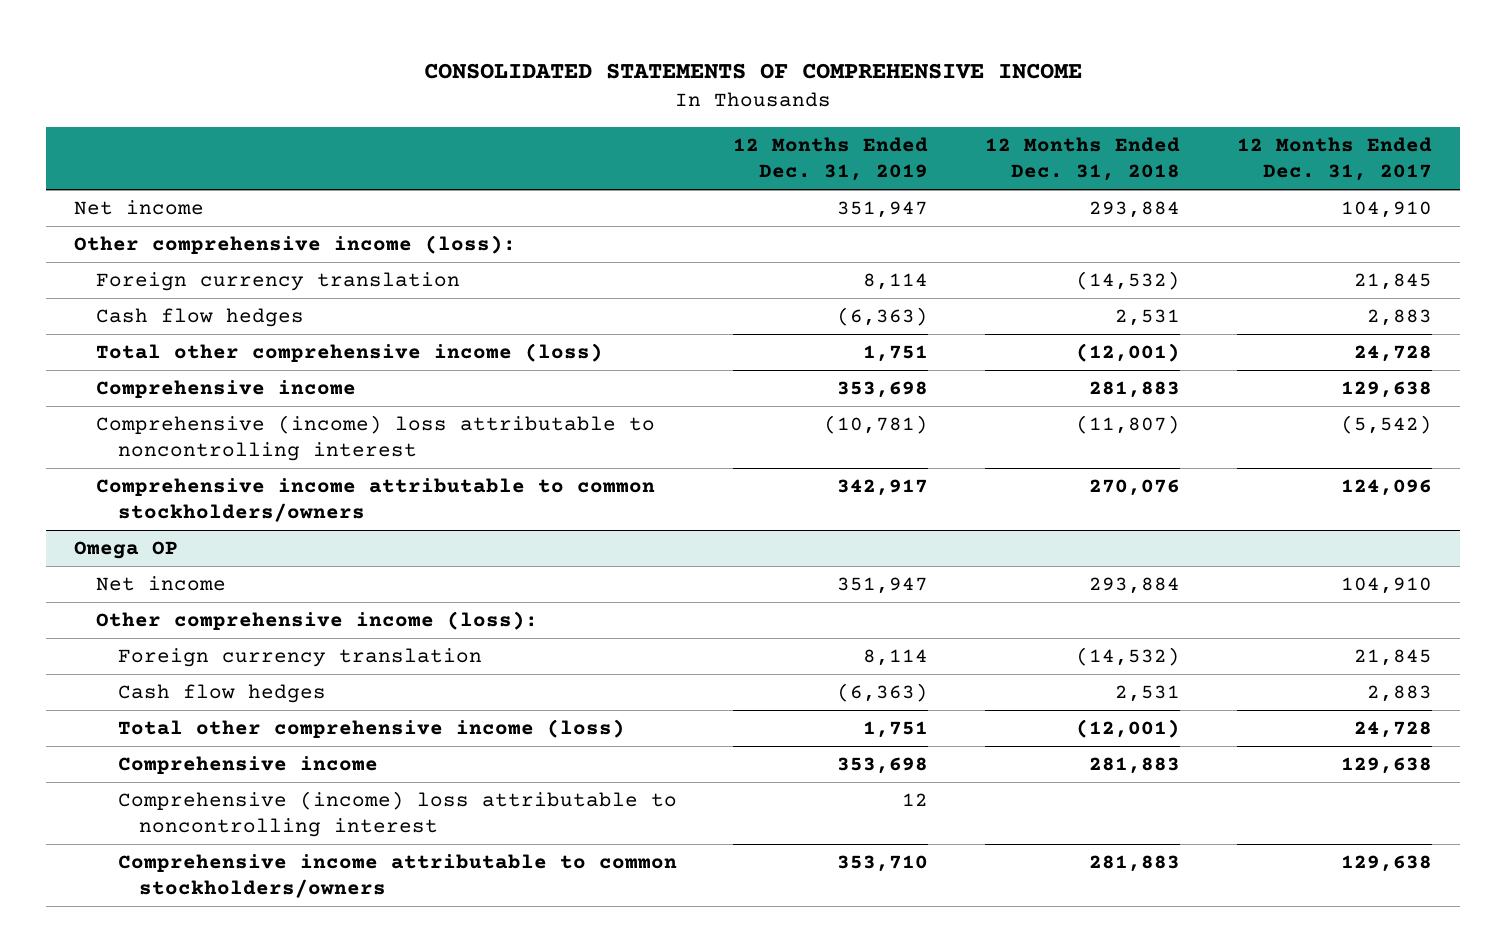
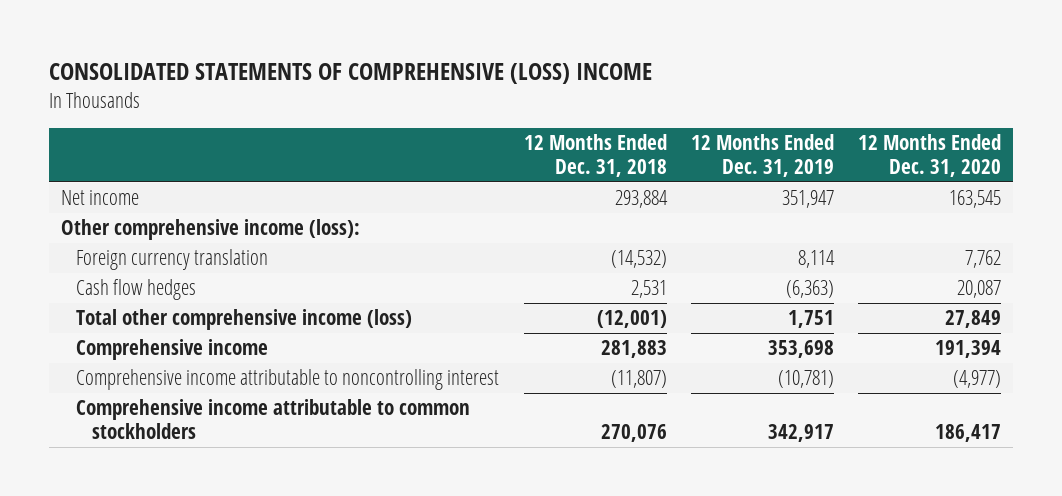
- CONSOLIDATED STATEMENTS OF COMPREHENSIVE INCOME
+ CONSOLIDATED STATEMENTS OF COMPREHENSIVE (LOSS) INCOME
- | 12 Months Ended Dec. 31, 2019 | 12 Months Ended Dec. 31, 2018 | 12 Months Ended Dec. 31, 2017
+ | 12 Months Ended Dec. 31, 2018 | 12 Months Ended Dec. 31, 2019 | 12 Months Ended Dec. 31, 2020
- Comprehensive (income) loss attributable to noncontrolling interest | (10,781) | (11,807) | (5,542)
- Comprehensive income attributable to common stockholders/owners | 342,917 | 270,076 | 124,096
- Omega OP
- Net income | 351,947 | 293,884 | 104,910
- Other comprehensive income (loss):
- Foreign currency translation | 8,114 | (14,532) | 21,845
- Cash flow hedges | (6,363) | 2,531 | 2,883
- Total other comprehensive income (loss) | 1,751 | (12,001) | 24,728
- Comprehensive income | 353,698 | 281,883 | 129,638
- Comprehensive (income) loss attributable to noncontrolling interest | 12 | |
- Comprehensive income attributable to common stockholders/owners | 353,710 | 281,883 | 129,638
+ Comprehensive income attributable to noncontrolling interest | (11,807) | (10,781) | (4,977)
+ Comprehensive income attributable to common stockholders | 270,076 | 342,917 | 186,417

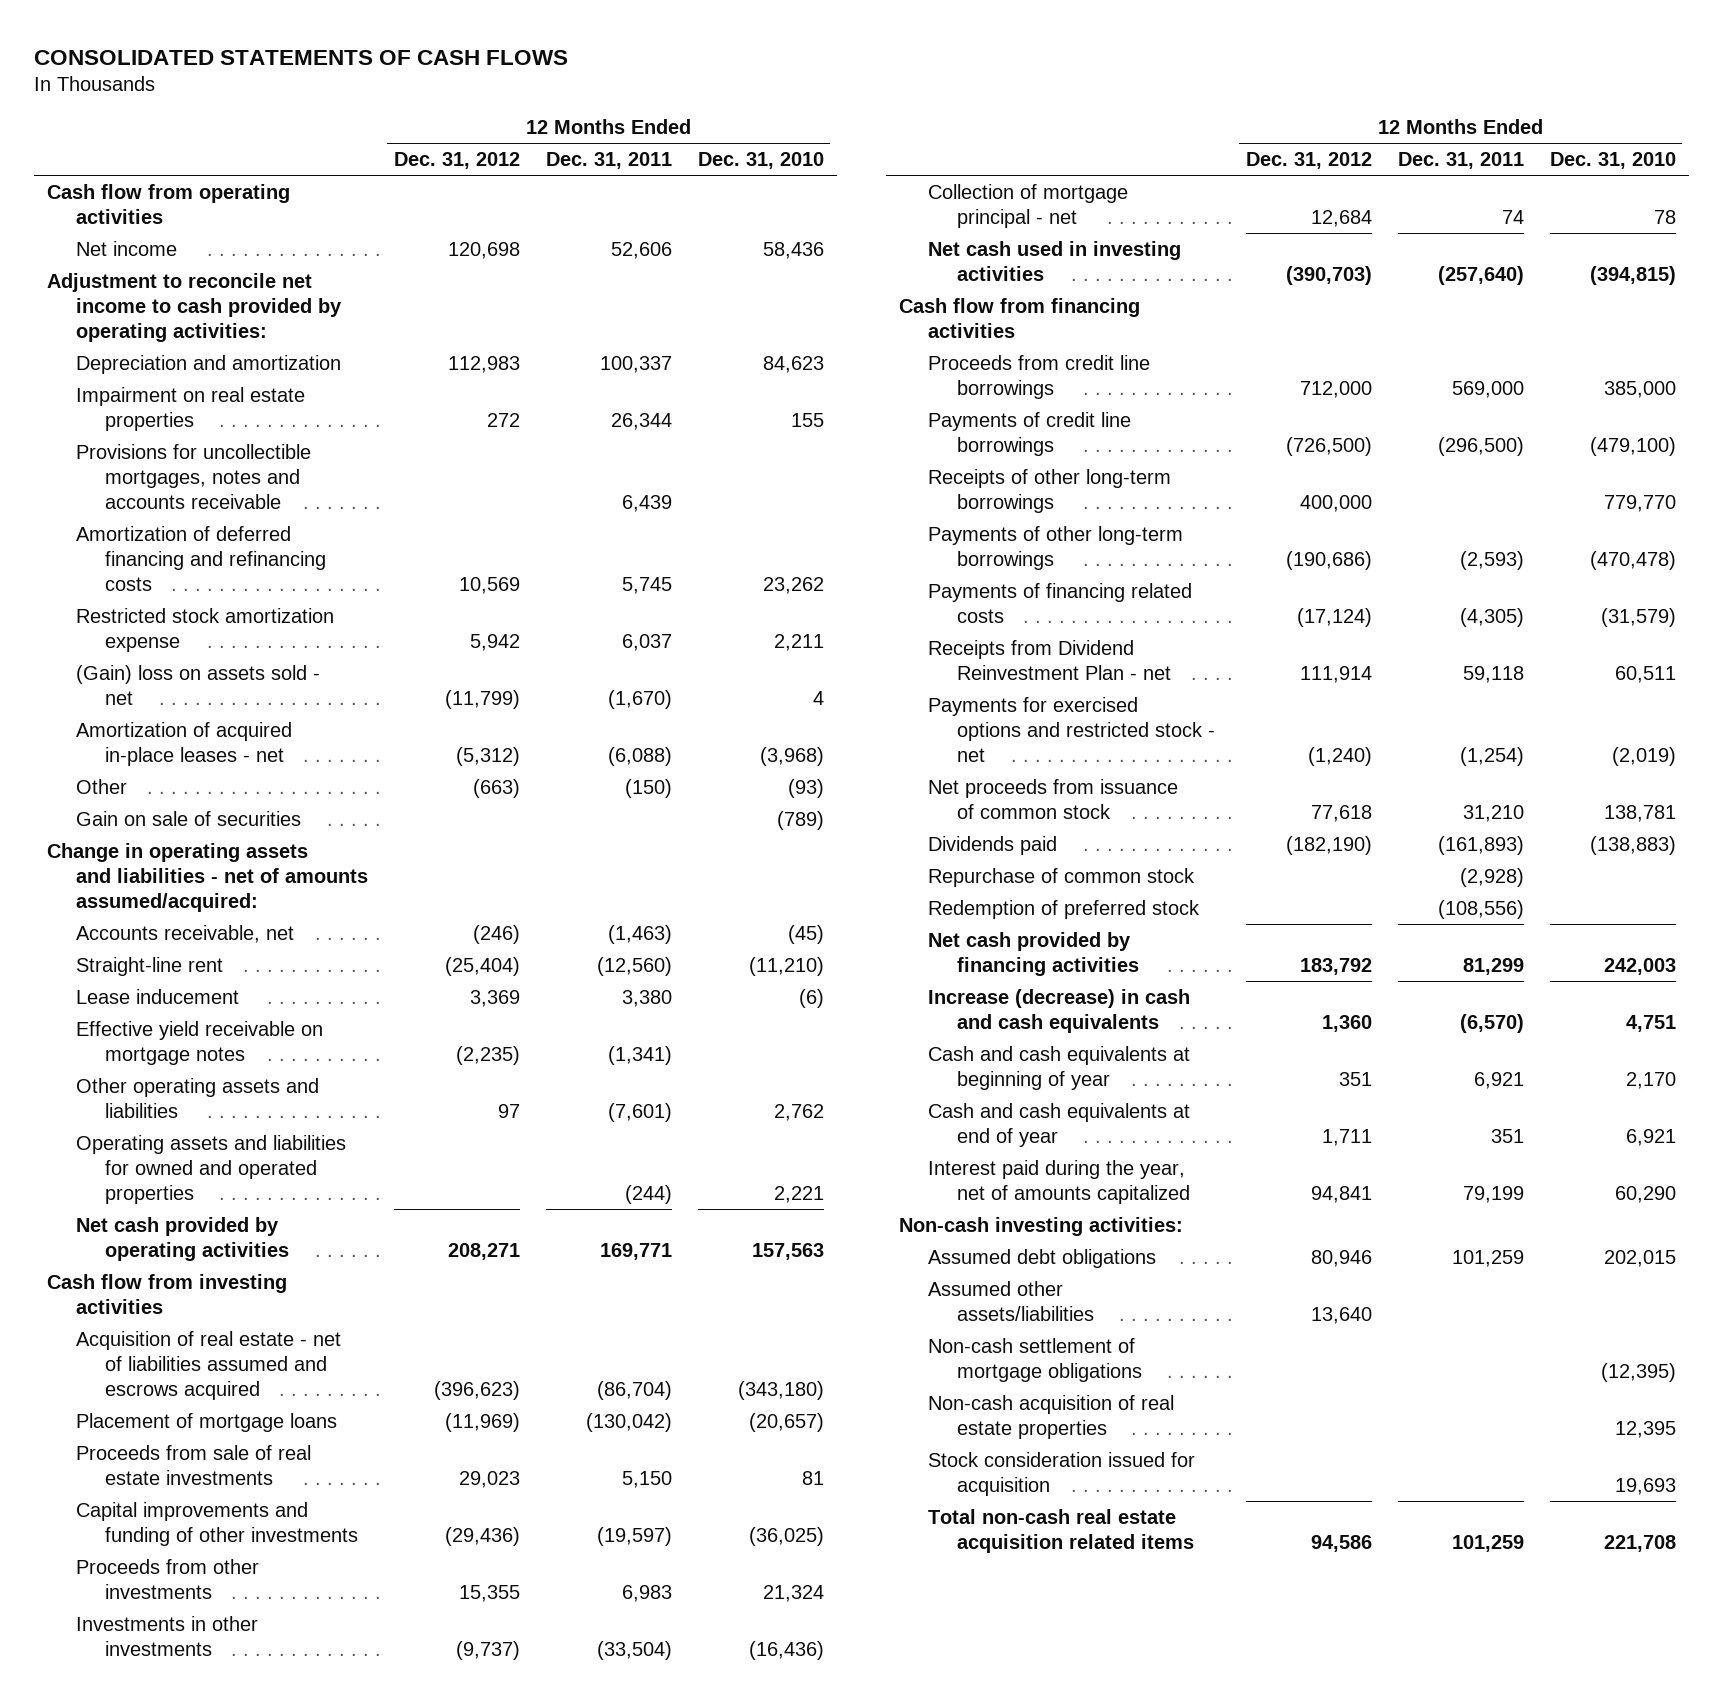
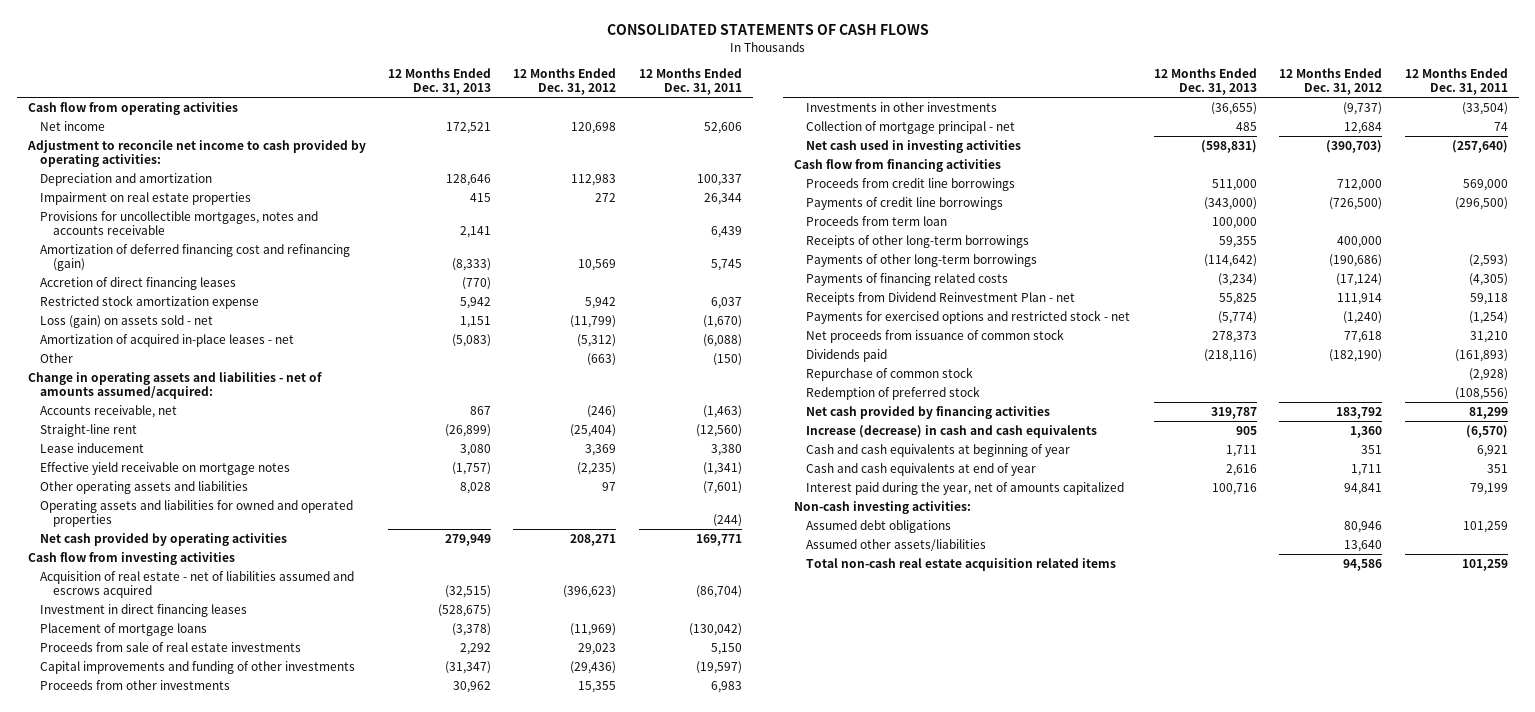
- | 12 Months Ended Dec. 31, 2012 | 12 Months Ended Dec. 31, 2011 | 12 Months Ended Dec. 31, 2010
+ | 12 Months Ended Dec. 31, 2013 | 12 Months Ended Dec. 31, 2012 | 12 Months Ended Dec. 31, 2011
- Amortization of deferred financing and refinancing costs | 10,569 | 5,745 | 23,262
+ Amortization of deferred financing cost and refinancing (gain) | (8,333) | 10,569 | 5,745
+ Accretion of direct financing leases | (770) | |
- (Gain) loss on assets sold - net | (11,799) | (1,670) | 4
+ Loss (gain) on assets sold - net | 1,151 | (11,799) | (1,670)
- Gain on sale of securities | | | (789)
+ Investment in direct financing leases | (528,675) | |
+ Proceeds from term loan | 100,000 | |
- Non-cash settlement of mortgage obligations | | | (12,395)
- Non-cash acquisition of real estate properties | | | 12,395
- Stock consideration issued for acquisition | | | 19,693

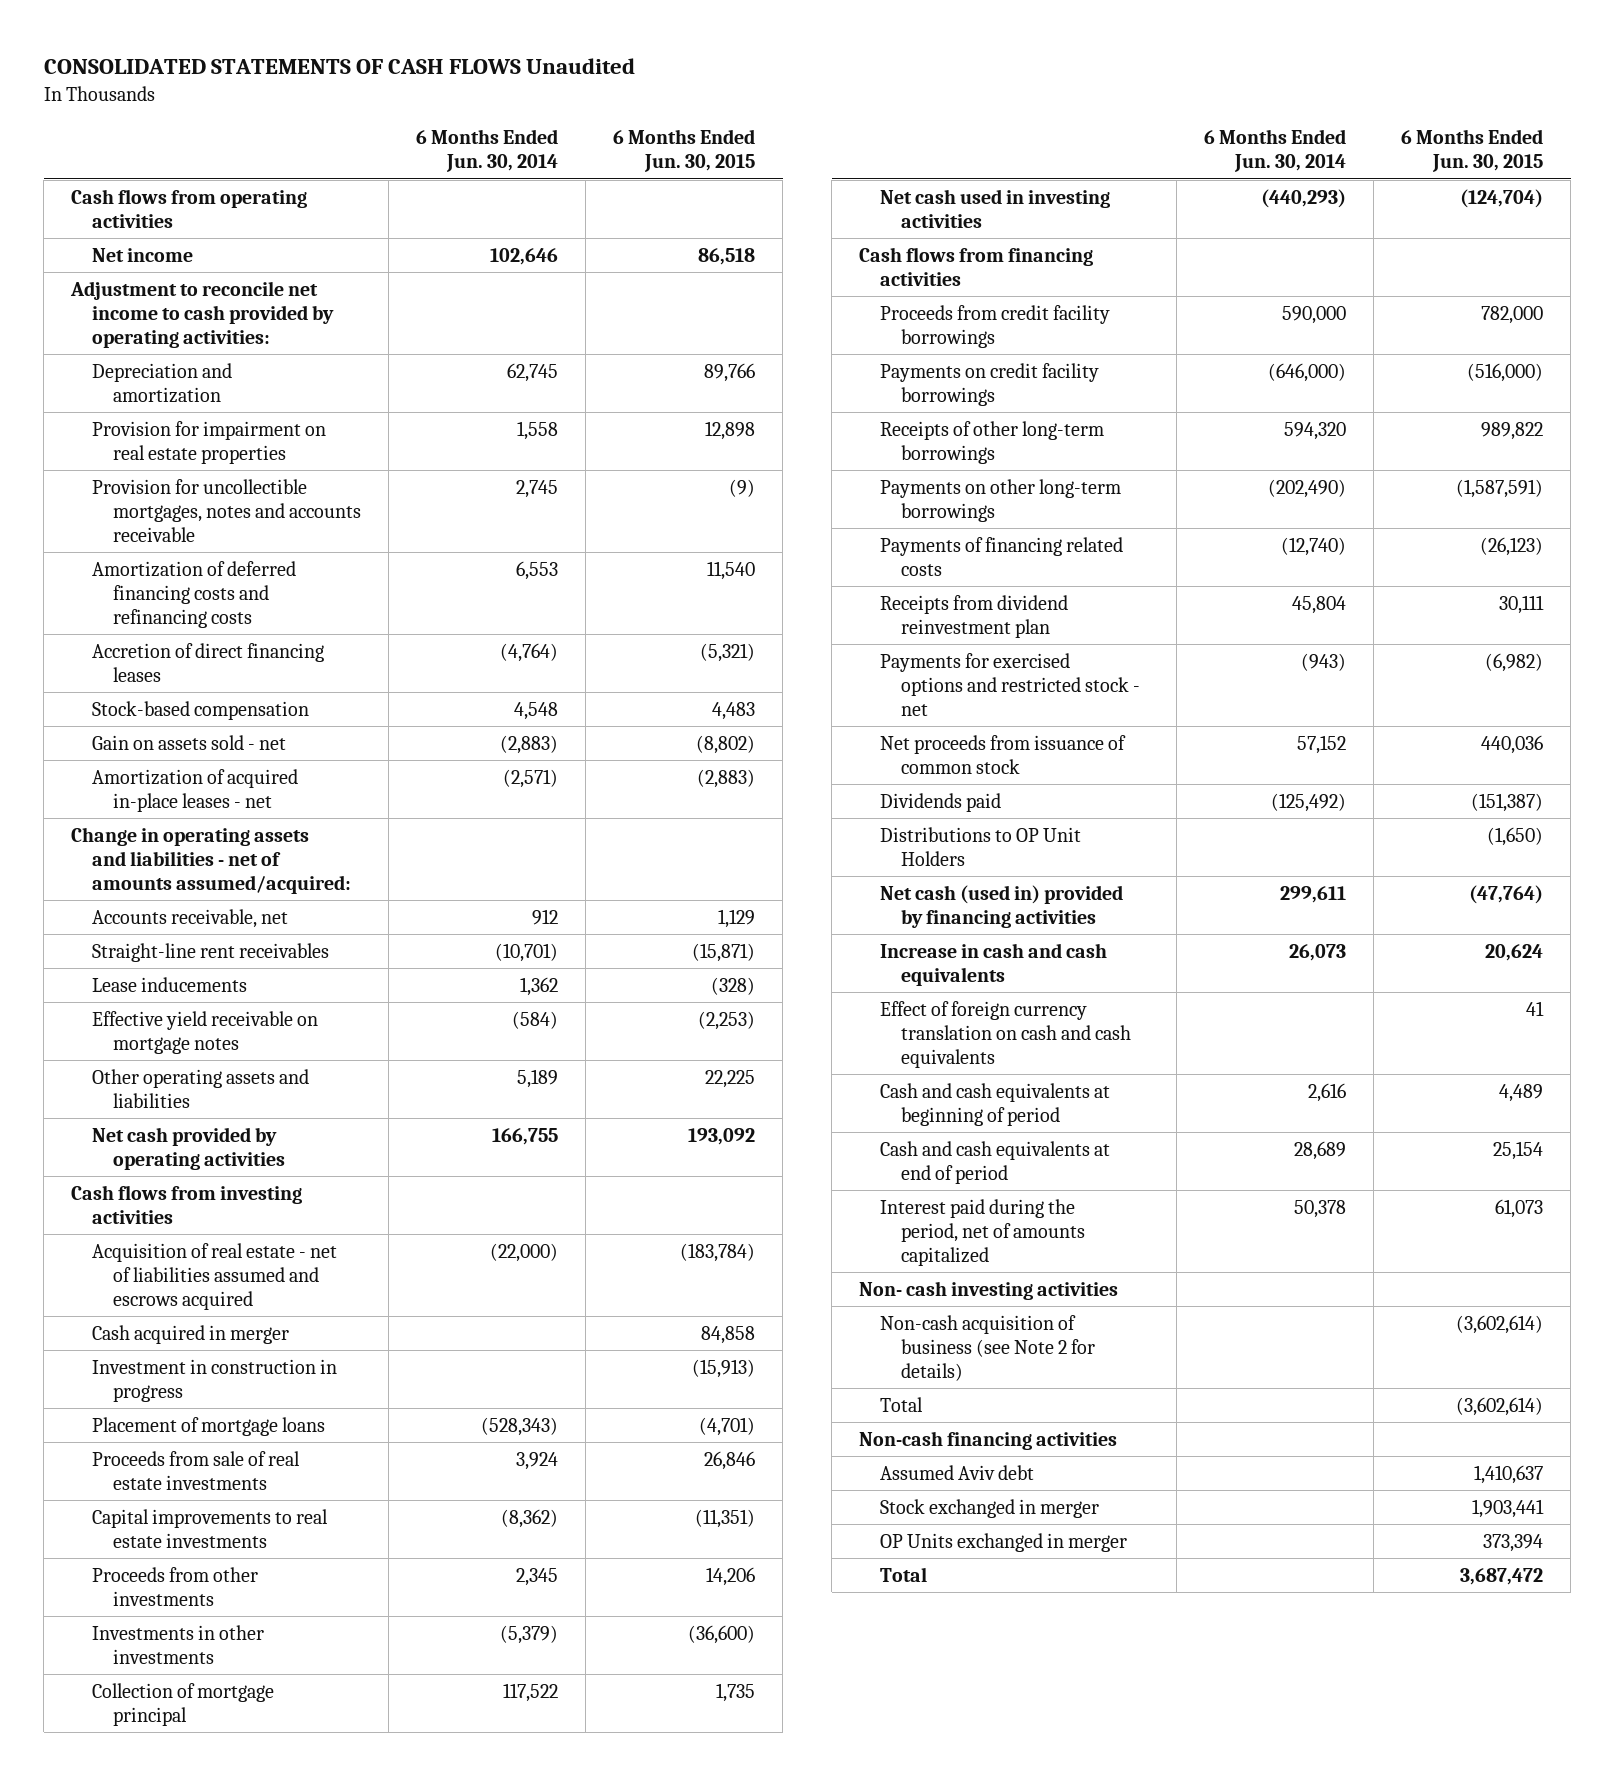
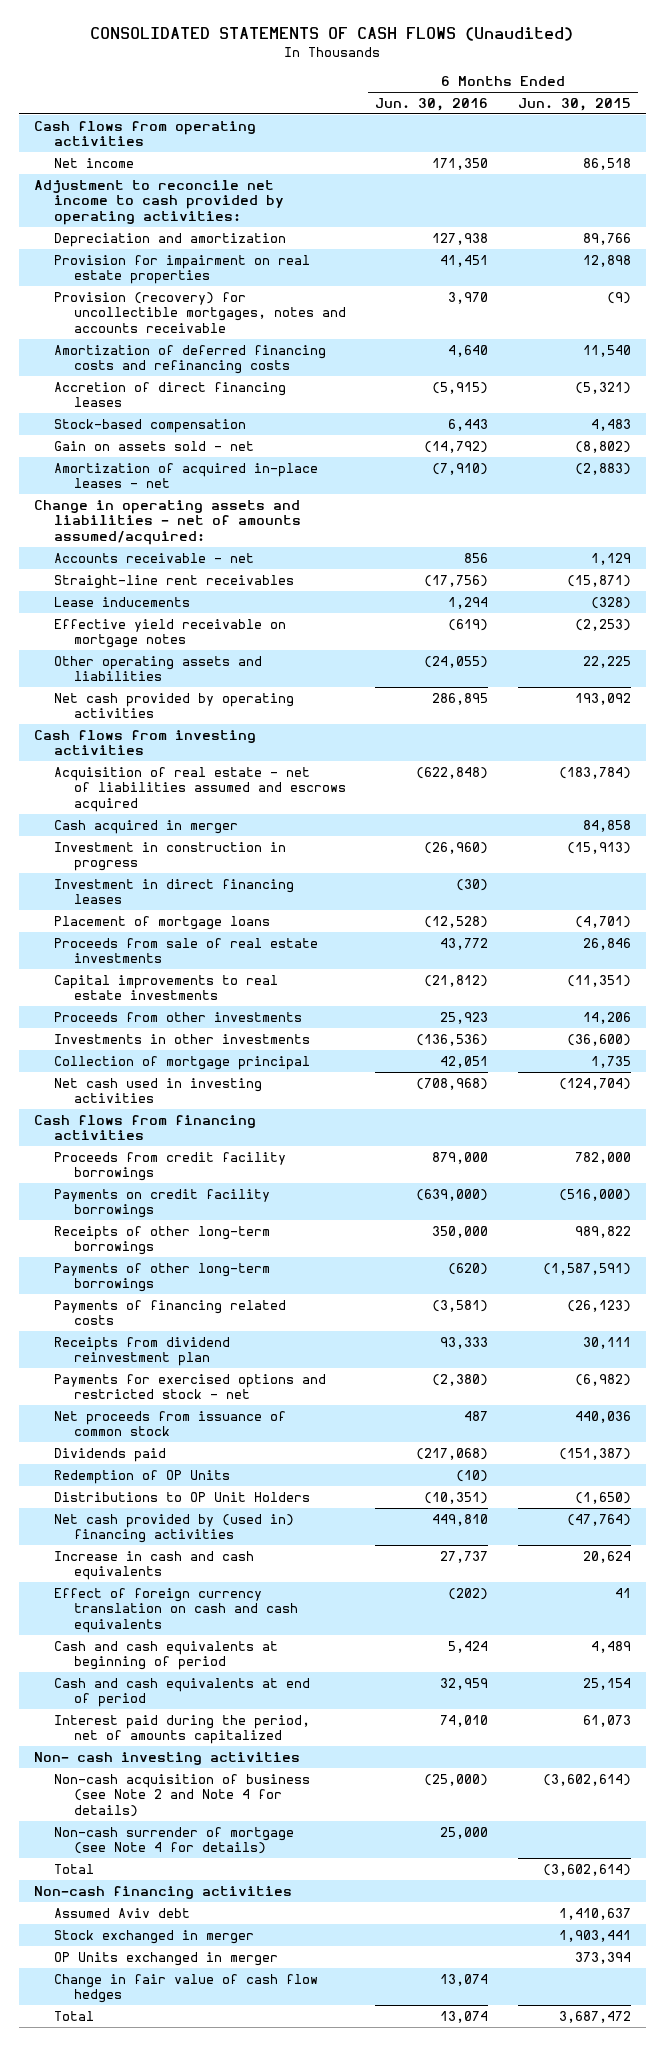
- CONSOLIDATED STATEMENTS OF CASH FLOWS Unaudited
+ CONSOLIDATED STATEMENTS OF CASH FLOWS (Unaudited)
- | 6 Months Ended Jun. 30, 2014 | 6 Months Ended Jun. 30, 2015
+ | 6 Months Ended Jun. 30, 2016 | 6 Months Ended Jun. 30, 2015
- Provision for uncollectible mortgages, notes and accounts receivable | 2,745 | (9)
+ Provision (recovery) for uncollectible mortgages, notes and accounts receivable | 3,970 | (9)
- Accounts receivable, net | 912 | 1,129
+ Accounts receivable - net | 856 | 1,129
+ Investment in direct financing leases | (30) |
- Payments on other long-term borrowings | (202,490) | (1,587,591)
+ Payments of other long-term borrowings | (620) | (1,587,591)
+ Redemption of OP Units | (10) |
- Net cash (used in) provided by financing activities | 299,611 | (47,764)
+ Net cash provided by (used in) financing activities | 449,810 | (47,764)
- Non-cash acquisition of business (see Note 2 for details) | | (3,602,614)
+ Non-cash acquisition of business (see Note 2 and Note 4 for details) | (25,000) | (3,602,614)
+ Non-cash surrender of mortgage (see Note 4 for details) | 25,000 |
+ Change in fair value of cash flow hedges | 13,074 |

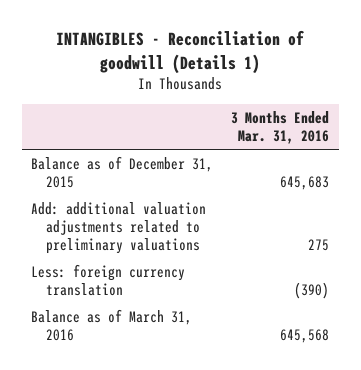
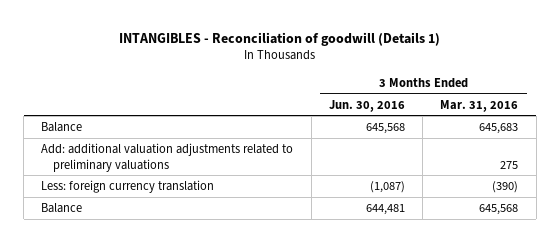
- | 3 Months Ended Mar. 31, 2016
+ | 3 Months Ended Jun. 30, 2016 | 3 Months Ended Mar. 31, 2016
- Balance as of December 31, 2015 | 645,683
+ Balance | 645,568 | 645,683
- Balance as of March 31, 2016 | 645,568
+ Balance | 644,481 | 645,568

